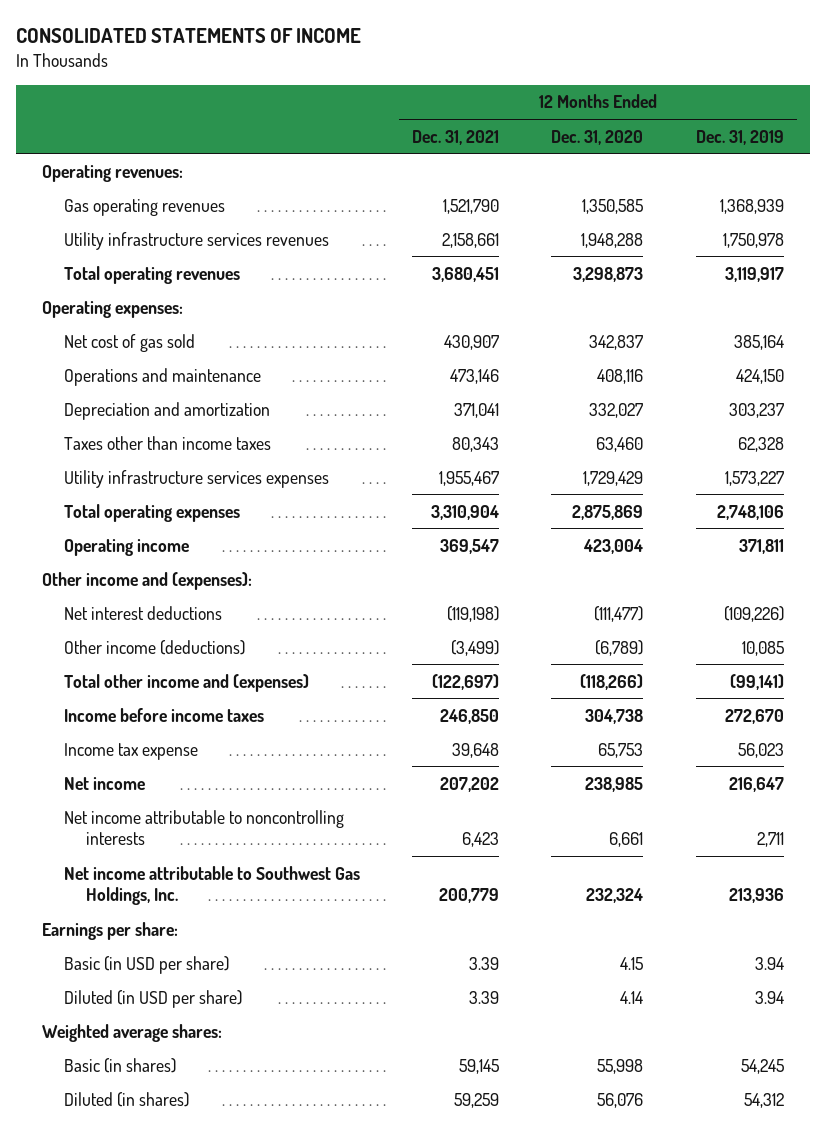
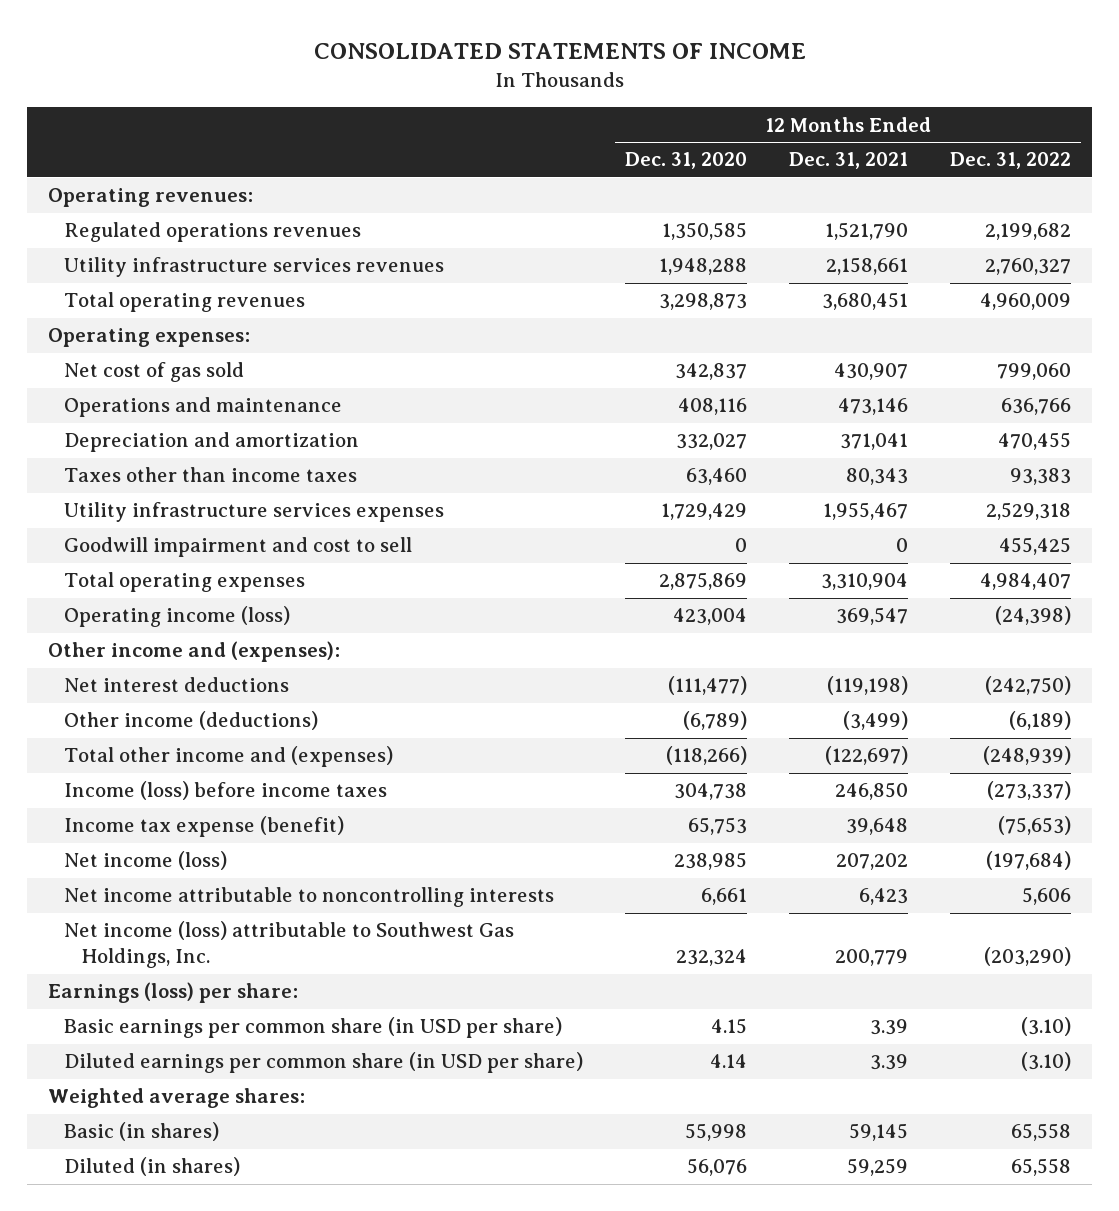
- | 12 Months Ended Dec. 31, 2021 | 12 Months Ended Dec. 31, 2020 | 12 Months Ended Dec. 31, 2019
+ | 12 Months Ended Dec. 31, 2020 | 12 Months Ended Dec. 31, 2021 | 12 Months Ended Dec. 31, 2022
- Gas operating revenues | 1,521,790 | 1,350,585 | 1,368,939
+ Regulated operations revenues | 1,350,585 | 1,521,790 | 2,199,682
+ Goodwill impairment and cost to sell | 0 | 0 | 455,425
- Operating income | 369,547 | 423,004 | 371,811
+ Operating income (loss) | 423,004 | 369,547 | (24,398)
- Income before income taxes | 246,850 | 304,738 | 272,670
- Income tax expense | 39,648 | 65,753 | 56,023
- Net income | 207,202 | 238,985 | 216,647
+ Income (loss) before income taxes | 304,738 | 246,850 | (273,337)
+ Income tax expense (benefit) | 65,753 | 39,648 | (75,653)
+ Net income (loss) | 238,985 | 207,202 | (197,684)
- Net income attributable to Southwest Gas Holdings, Inc. | 200,779 | 232,324 | 213,936
- Earnings per share:
- Basic (in USD per share) | 3.39 | 4.15 | 3.94
- Diluted (in USD per share) | 3.39 | 4.14 | 3.94
+ Net income (loss) attributable to Southwest Gas Holdings, Inc. | 232,324 | 200,779 | (203,290)
+ Earnings (loss) per share:
+ Basic earnings per common share (in USD per share) | 4.15 | 3.39 | (3.10)
+ Diluted earnings per common share (in USD per share) | 4.14 | 3.39 | (3.10)

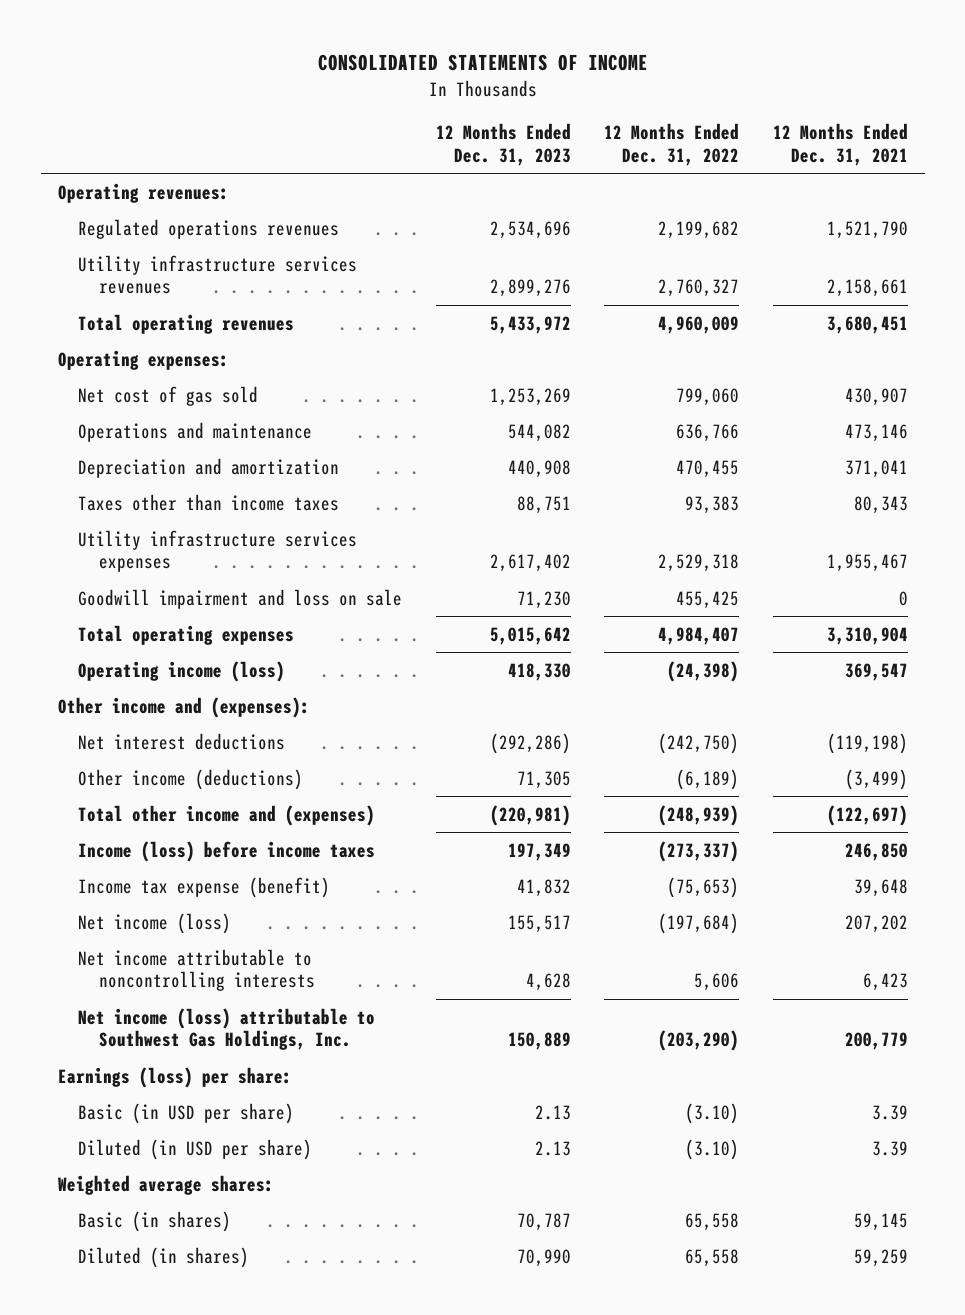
- | 12 Months Ended Dec. 31, 2020 | 12 Months Ended Dec. 31, 2021 | 12 Months Ended Dec. 31, 2022
+ | 12 Months Ended Dec. 31, 2023 | 12 Months Ended Dec. 31, 2022 | 12 Months Ended Dec. 31, 2021
- Goodwill impairment and cost to sell | 0 | 0 | 455,425
+ Goodwill impairment and loss on sale | 71,230 | 455,425 | 0
- Basic earnings per common share (in USD per share) | 4.15 | 3.39 | (3.10)
- Diluted earnings per common share (in USD per share) | 4.14 | 3.39 | (3.10)
+ Basic (in USD per share) | 2.13 | (3.10) | 3.39
+ Diluted (in USD per share) | 2.13 | (3.10) | 3.39

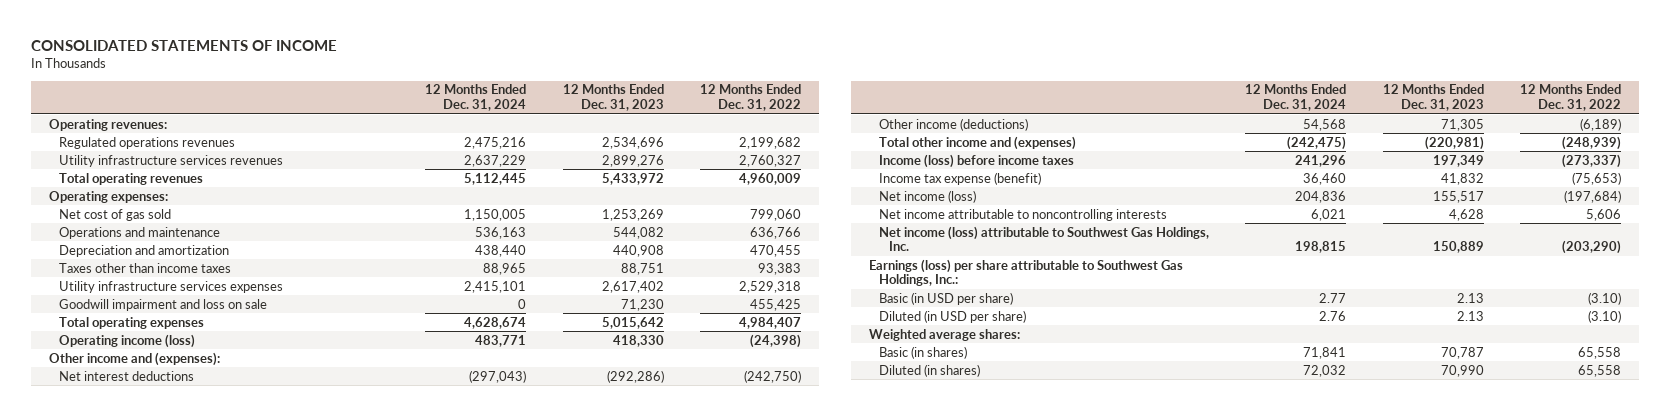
- | 12 Months Ended Dec. 31, 2023 | 12 Months Ended Dec. 31, 2022 | 12 Months Ended Dec. 31, 2021
+ | 12 Months Ended Dec. 31, 2024 | 12 Months Ended Dec. 31, 2023 | 12 Months Ended Dec. 31, 2022
- Earnings (loss) per share:
+ Earnings (loss) per share attributable to Southwest Gas Holdings, Inc.:

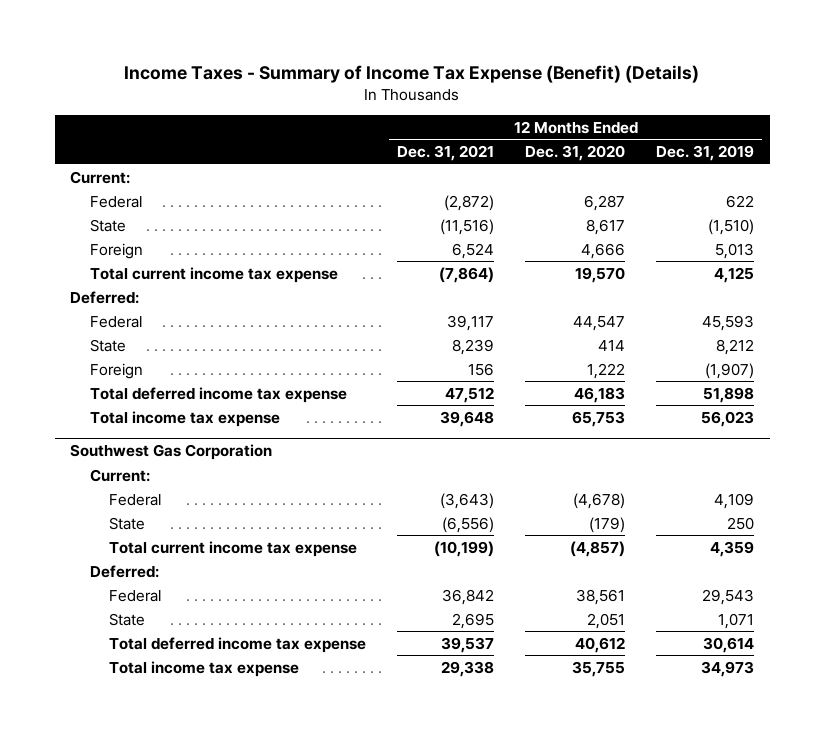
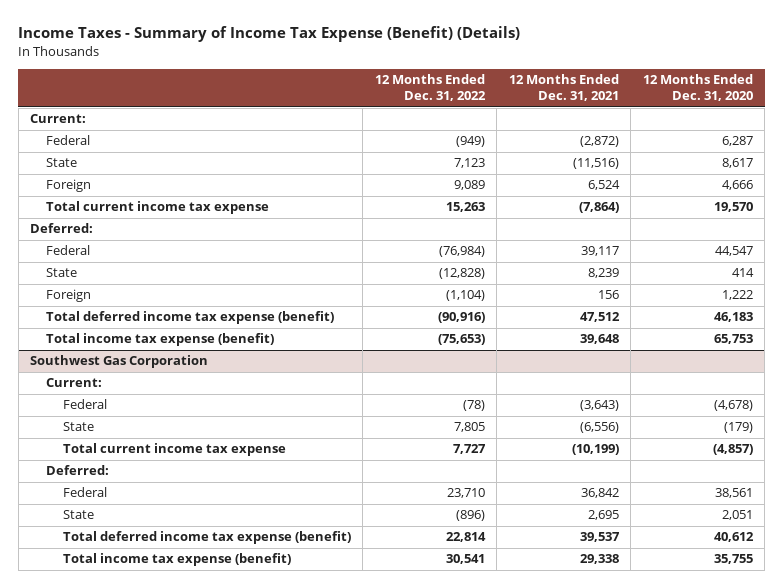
- | 12 Months Ended Dec. 31, 2021 | 12 Months Ended Dec. 31, 2020 | 12 Months Ended Dec. 31, 2019
+ | 12 Months Ended Dec. 31, 2022 | 12 Months Ended Dec. 31, 2021 | 12 Months Ended Dec. 31, 2020
- Total deferred income tax expense | 47,512 | 46,183 | 51,898
- Total income tax expense | 39,648 | 65,753 | 56,023
+ Total deferred income tax expense (benefit) | (90,916) | 47,512 | 46,183
+ Total income tax expense (benefit) | (75,653) | 39,648 | 65,753
@ Southwest Gas Corporation
- Total deferred income tax expense | 39,537 | 40,612 | 30,614
- Total income tax expense | 29,338 | 35,755 | 34,973
+ Total deferred income tax expense (benefit) | 22,814 | 39,537 | 40,612
+ Total income tax expense (benefit) | 30,541 | 29,338 | 35,755

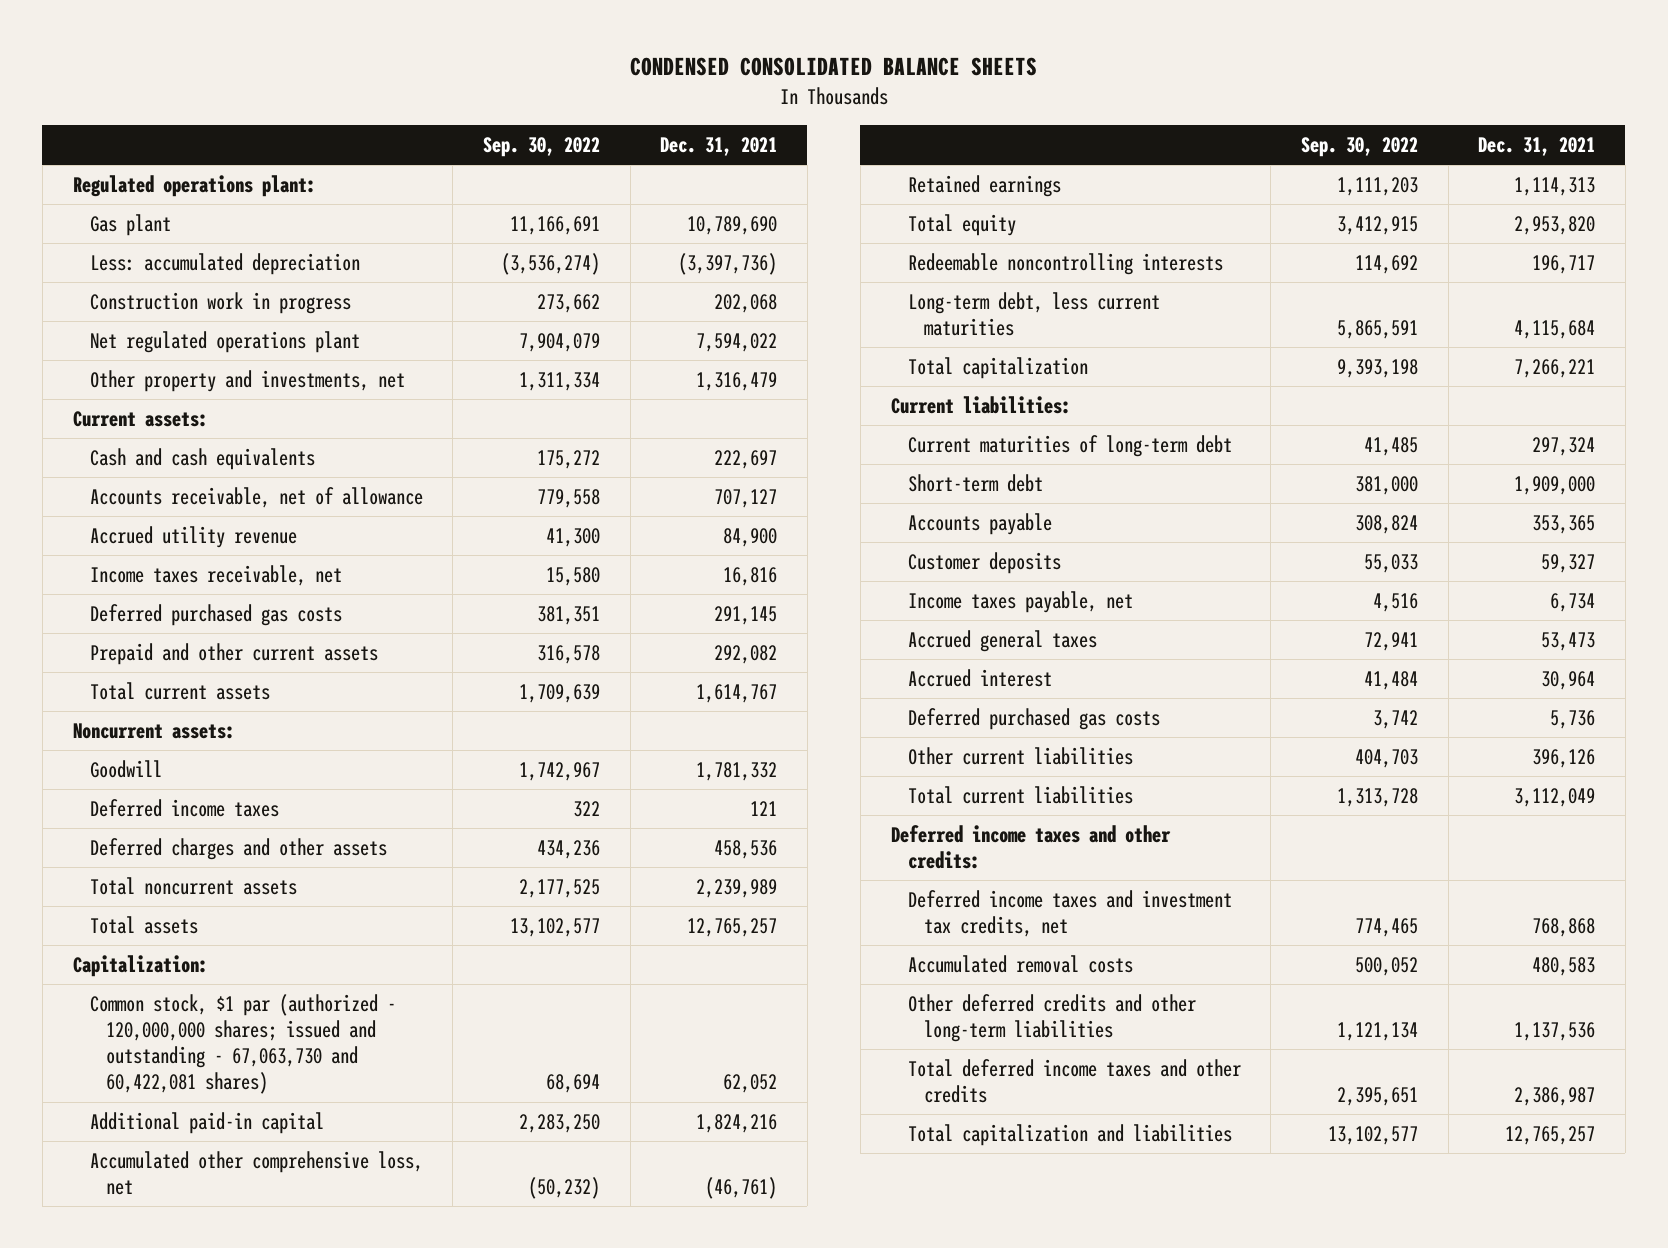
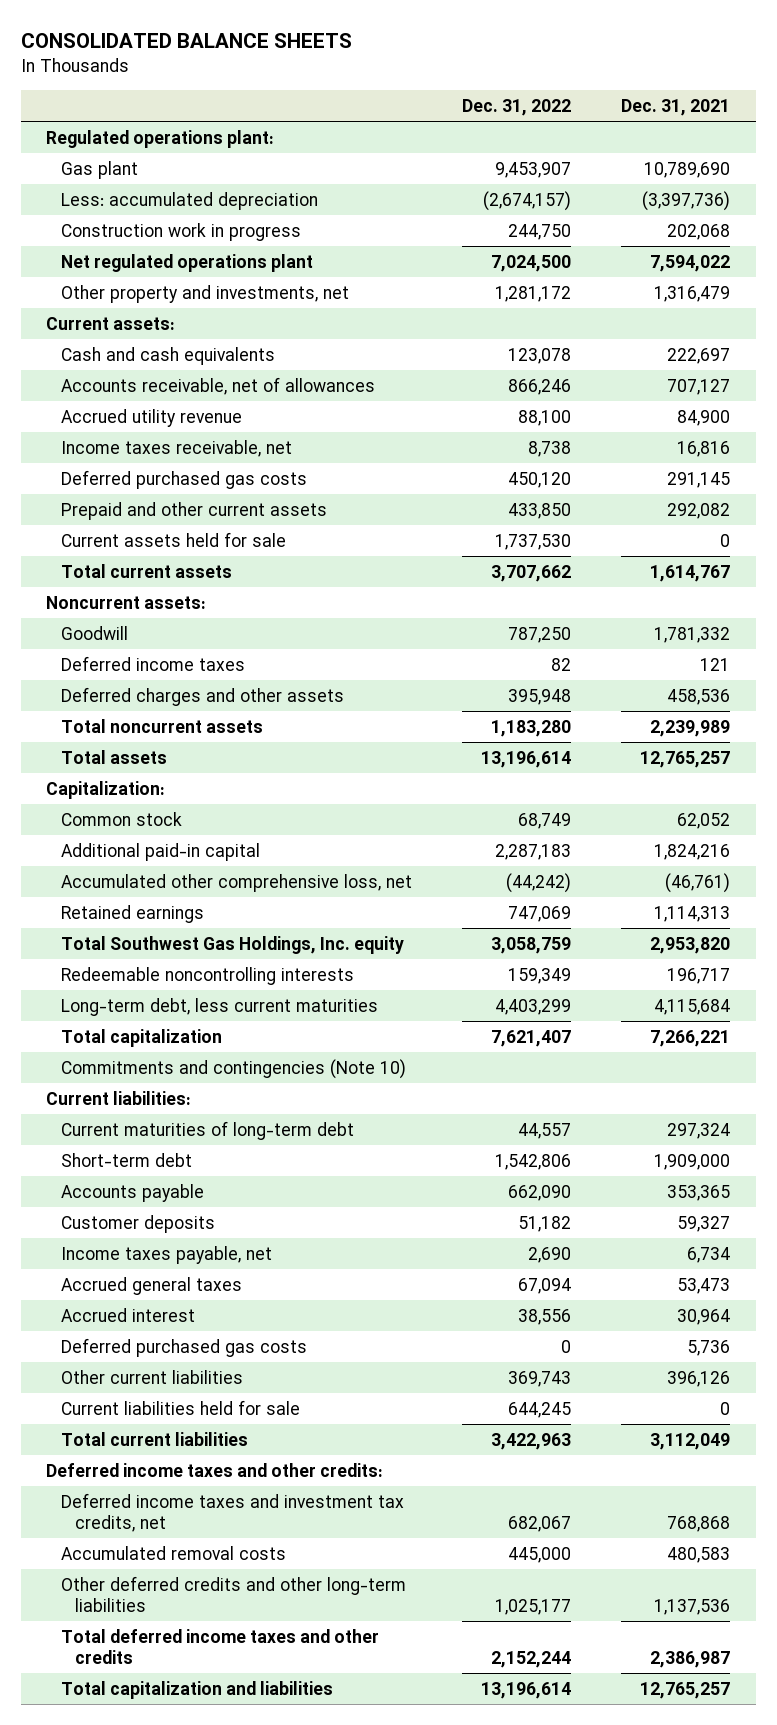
- CONDENSED CONSOLIDATED BALANCE SHEETS
+ CONSOLIDATED BALANCE SHEETS
- | Sep. 30, 2022 | Dec. 31, 2021
+ | Dec. 31, 2022 | Dec. 31, 2021
- Accounts receivable, net of allowance | 779,558 | 707,127
+ Accounts receivable, net of allowances | 866,246 | 707,127
+ Current assets held for sale | 1,737,530 | 0
- Common stock, $1 par (authorized - 120,000,000 shares; issued and outstanding - 67,063,730 and 60,422,081 shares) | 68,694 | 62,052
+ Common stock | 68,749 | 62,052
- Total equity | 3,412,915 | 2,953,820
+ Total Southwest Gas Holdings, Inc. equity | 3,058,759 | 2,953,820
+ Commitments and contingencies (Note 10)
+ Current liabilities held for sale | 644,245 | 0

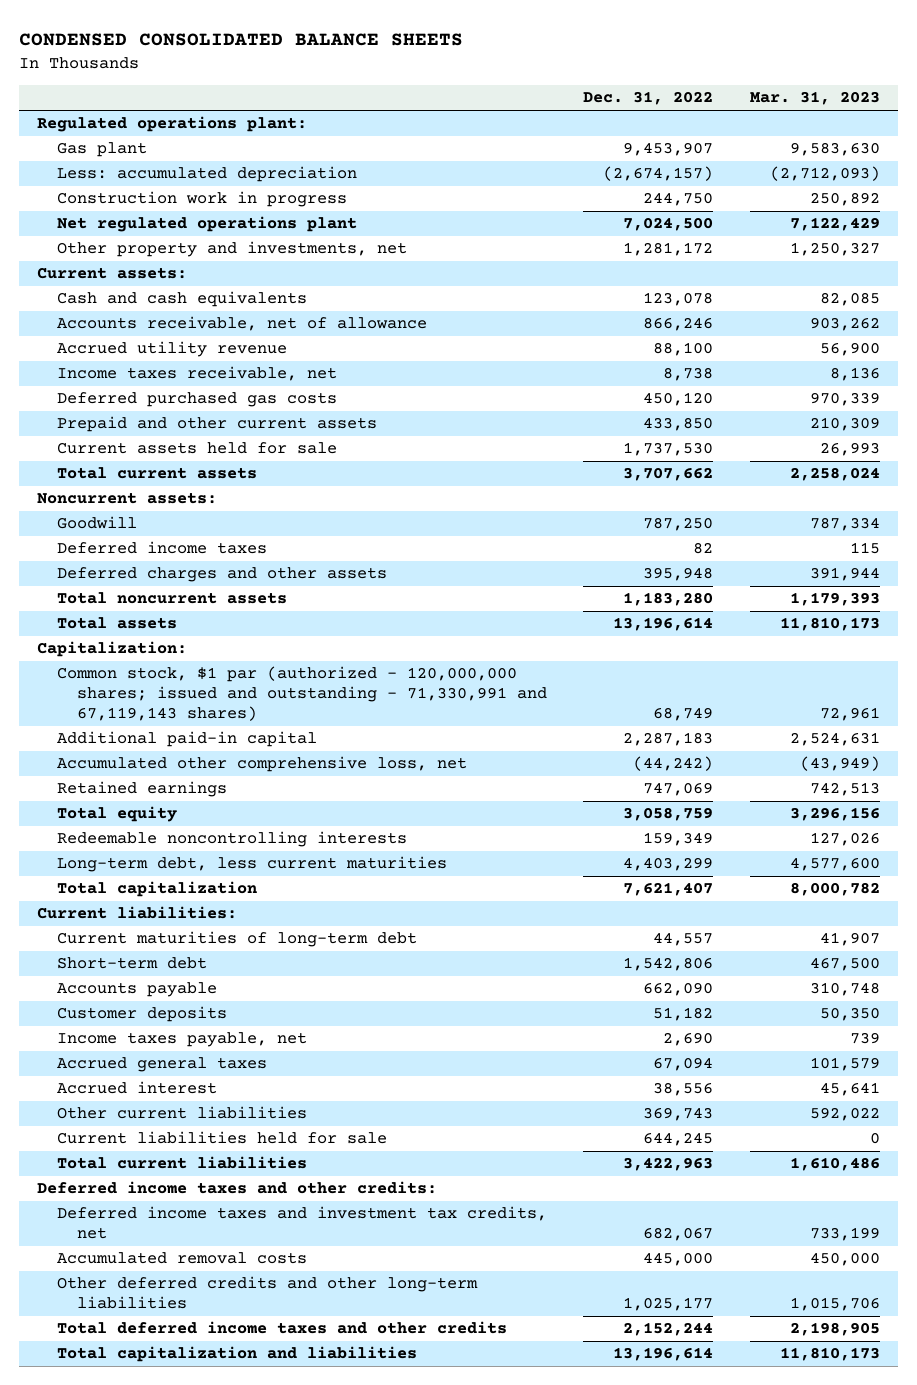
- CONSOLIDATED BALANCE SHEETS
+ CONDENSED CONSOLIDATED BALANCE SHEETS
- | Dec. 31, 2022 | Dec. 31, 2021
+ | Dec. 31, 2022 | Mar. 31, 2023
- Accounts receivable, net of allowances | 866,246 | 707,127
+ Accounts receivable, net of allowance | 866,246 | 903,262
- Common stock | 68,749 | 62,052
+ Common stock, $1 par (authorized - 120,000,000 shares; issued and outstanding - 71,330,991 and 67,119,143 shares) | 68,749 | 72,961
- Total Southwest Gas Holdings, Inc. equity | 3,058,759 | 2,953,820
+ Total equity | 3,058,759 | 3,296,156
- Commitments and contingencies (Note 10)
- Deferred purchased gas costs | 0 | 5,736

